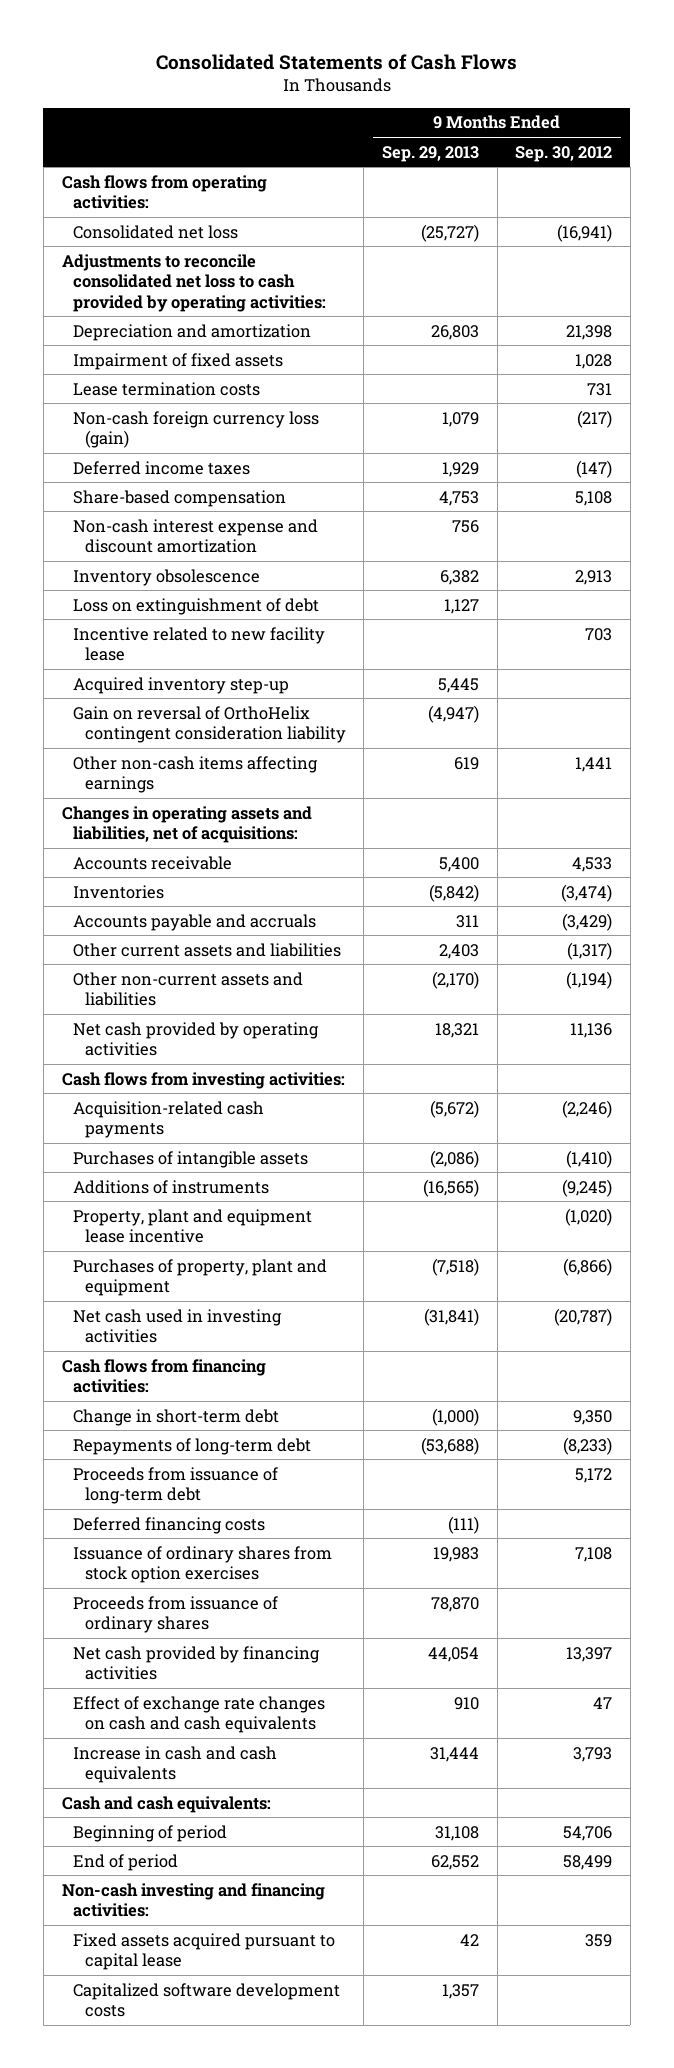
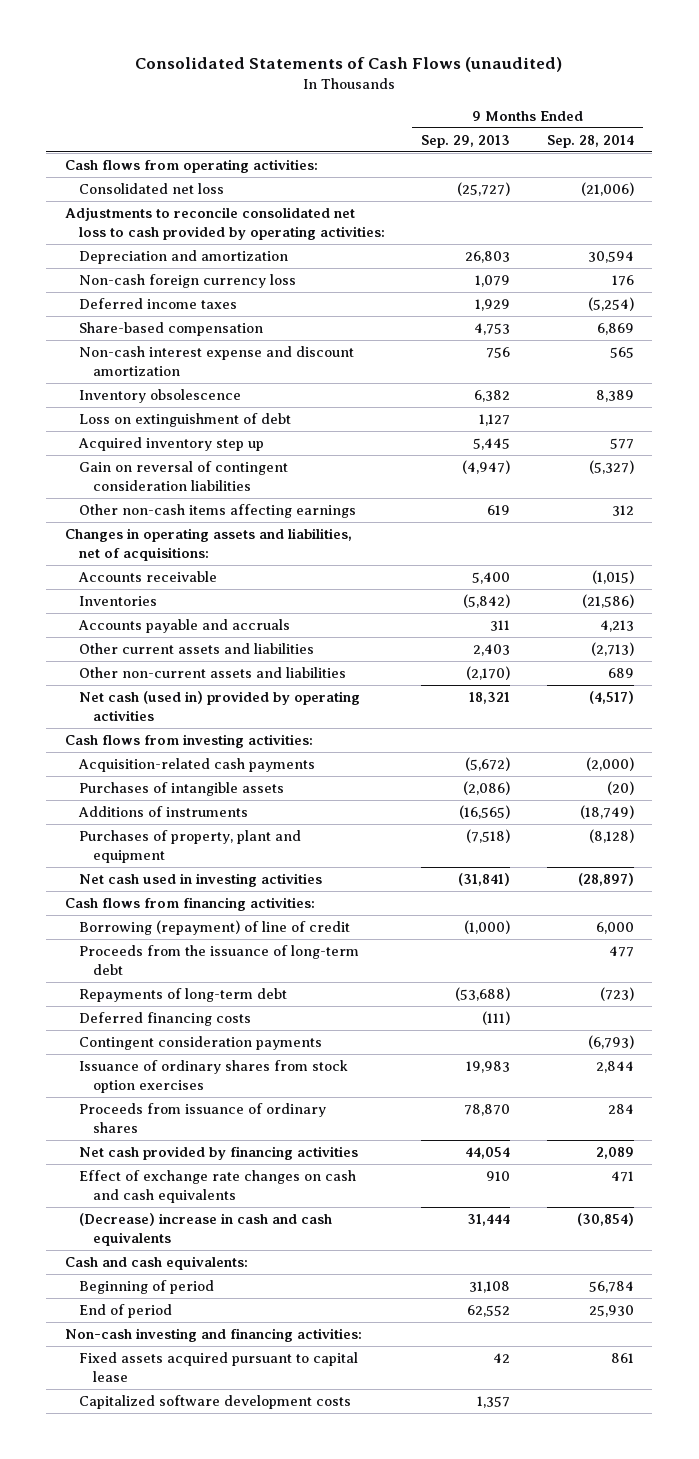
- Consolidated Statements of Cash Flows
+ Consolidated Statements of Cash Flows (unaudited)
- | 9 Months Ended Sep. 29, 2013 | 9 Months Ended Sep. 30, 2012
+ | 9 Months Ended Sep. 29, 2013 | 9 Months Ended Sep. 28, 2014
- Impairment of fixed assets | | 1,028
- Lease termination costs | | 731
- Non-cash foreign currency loss (gain) | 1,079 | (217)
+ Non-cash foreign currency loss | 1,079 | 176
- Incentive related to new facility lease | | 703
- Acquired inventory step-up | 5,445 |
- Gain on reversal of OrthoHelix contingent consideration liability | (4,947) |
+ Acquired inventory step up | 5,445 | 577
+ Gain on reversal of contingent consideration liabilities | (4,947) | (5,327)
- Net cash provided by operating activities | 18,321 | 11,136
+ Net cash (used in) provided by operating activities | 18,321 | (4,517)
- Property, plant and equipment lease incentive | | (1,020)
- Change in short-term debt | (1,000) | 9,350
+ Borrowing (repayment) of line of credit | (1,000) | 6,000
+ Proceeds from the issuance of long-term debt | | 477
- Proceeds from issuance of long-term debt | | 5,172
+ Contingent consideration payments | | (6,793)
- Increase in cash and cash equivalents | 31,444 | 3,793
+ (Decrease) increase in cash and cash equivalents | 31,444 | (30,854)

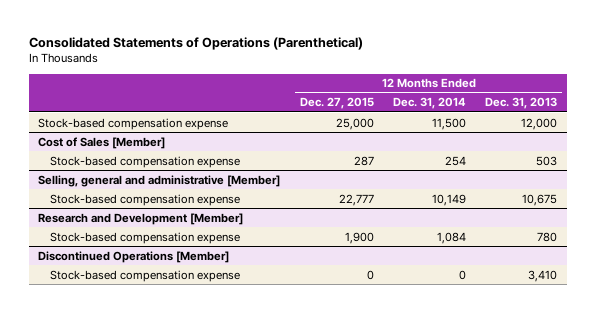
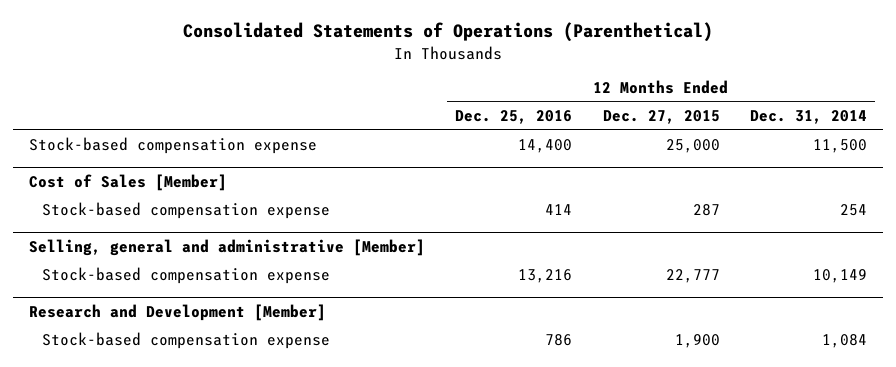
- | 12 Months Ended Dec. 27, 2015 | 12 Months Ended Dec. 31, 2014 | 12 Months Ended Dec. 31, 2013
+ | 12 Months Ended Dec. 25, 2016 | 12 Months Ended Dec. 27, 2015 | 12 Months Ended Dec. 31, 2014
- Discontinued Operations [Member]
- Stock-based compensation expense | 0 | 0 | 3,410

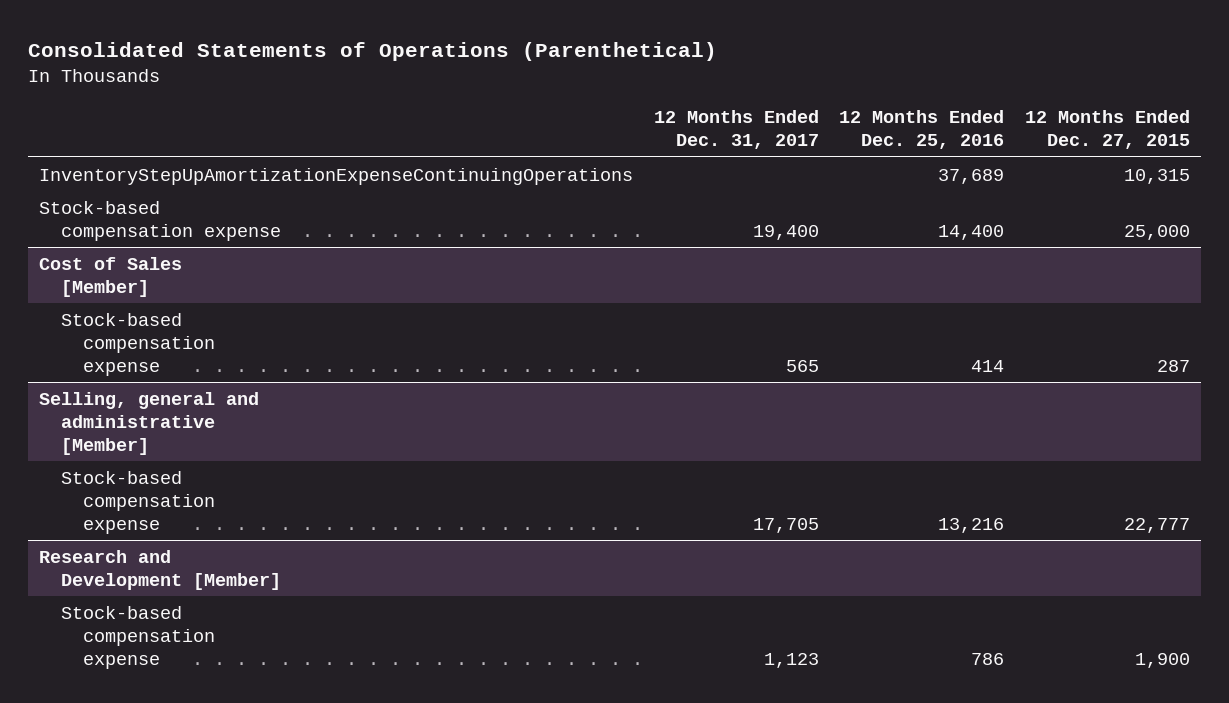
- | 12 Months Ended Dec. 25, 2016 | 12 Months Ended Dec. 27, 2015 | 12 Months Ended Dec. 31, 2014
+ | 12 Months Ended Dec. 31, 2017 | 12 Months Ended Dec. 25, 2016 | 12 Months Ended Dec. 27, 2015
+ InventoryStepUpAmortizationExpenseContinuingOperations | | 37,689 | 10,315

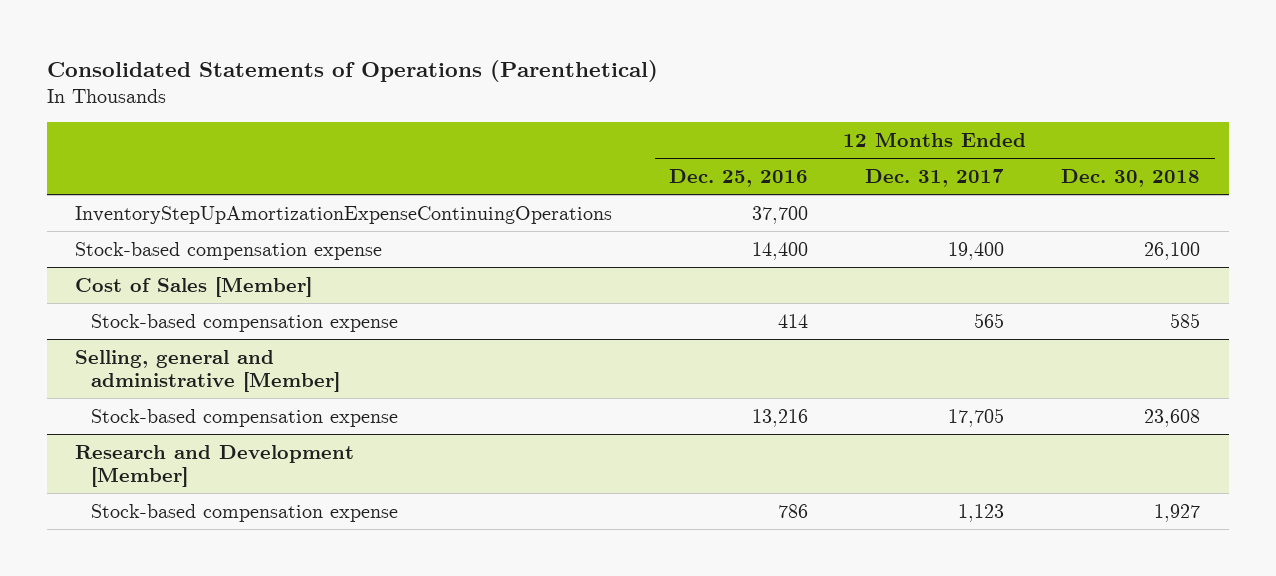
- | 12 Months Ended Dec. 31, 2017 | 12 Months Ended Dec. 25, 2016 | 12 Months Ended Dec. 27, 2015
+ | 12 Months Ended Dec. 25, 2016 | 12 Months Ended Dec. 31, 2017 | 12 Months Ended Dec. 30, 2018
- InventoryStepUpAmortizationExpenseContinuingOperations | | 37,689 | 10,315
+ InventoryStepUpAmortizationExpenseContinuingOperations | 37,700 | |

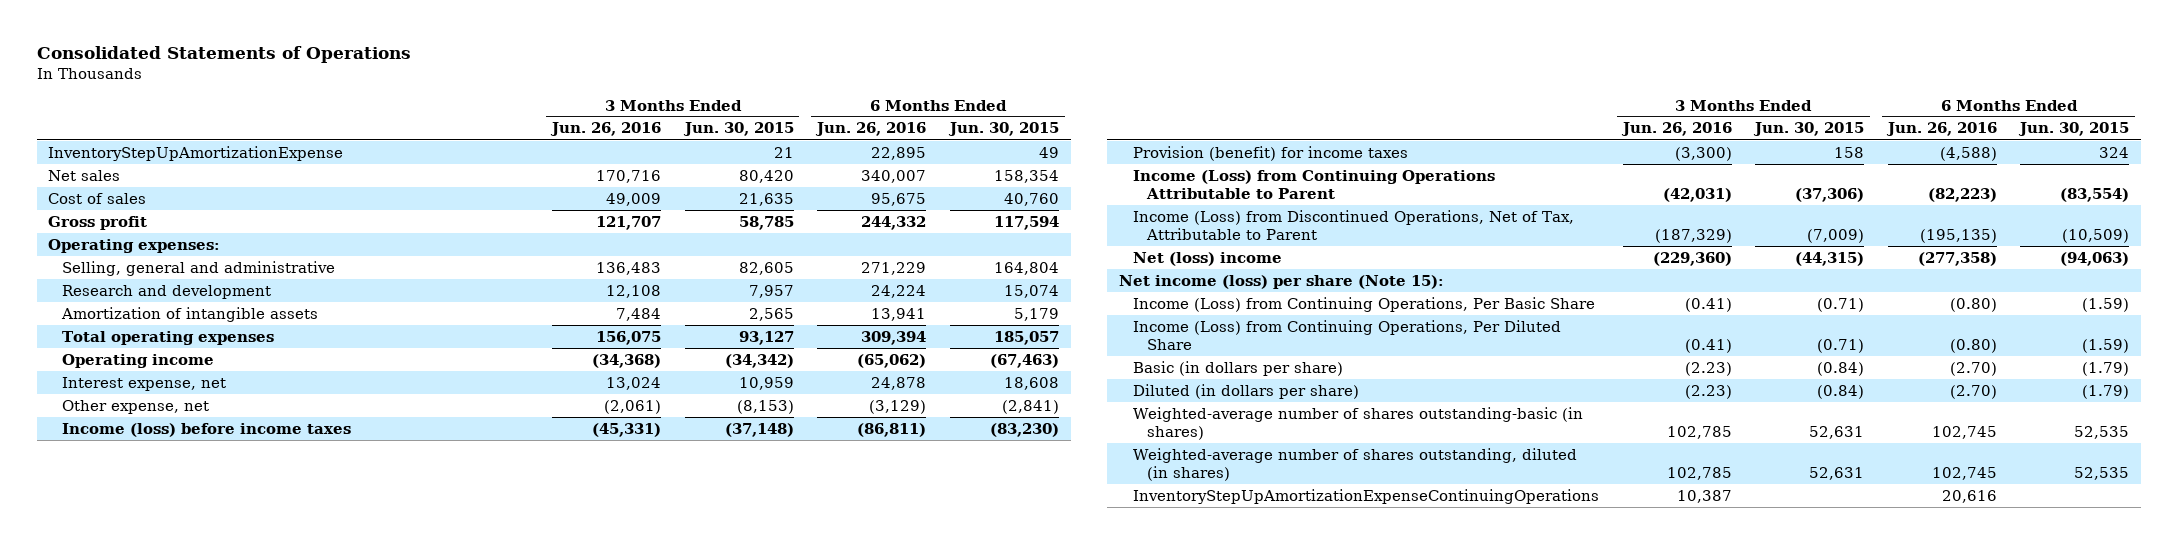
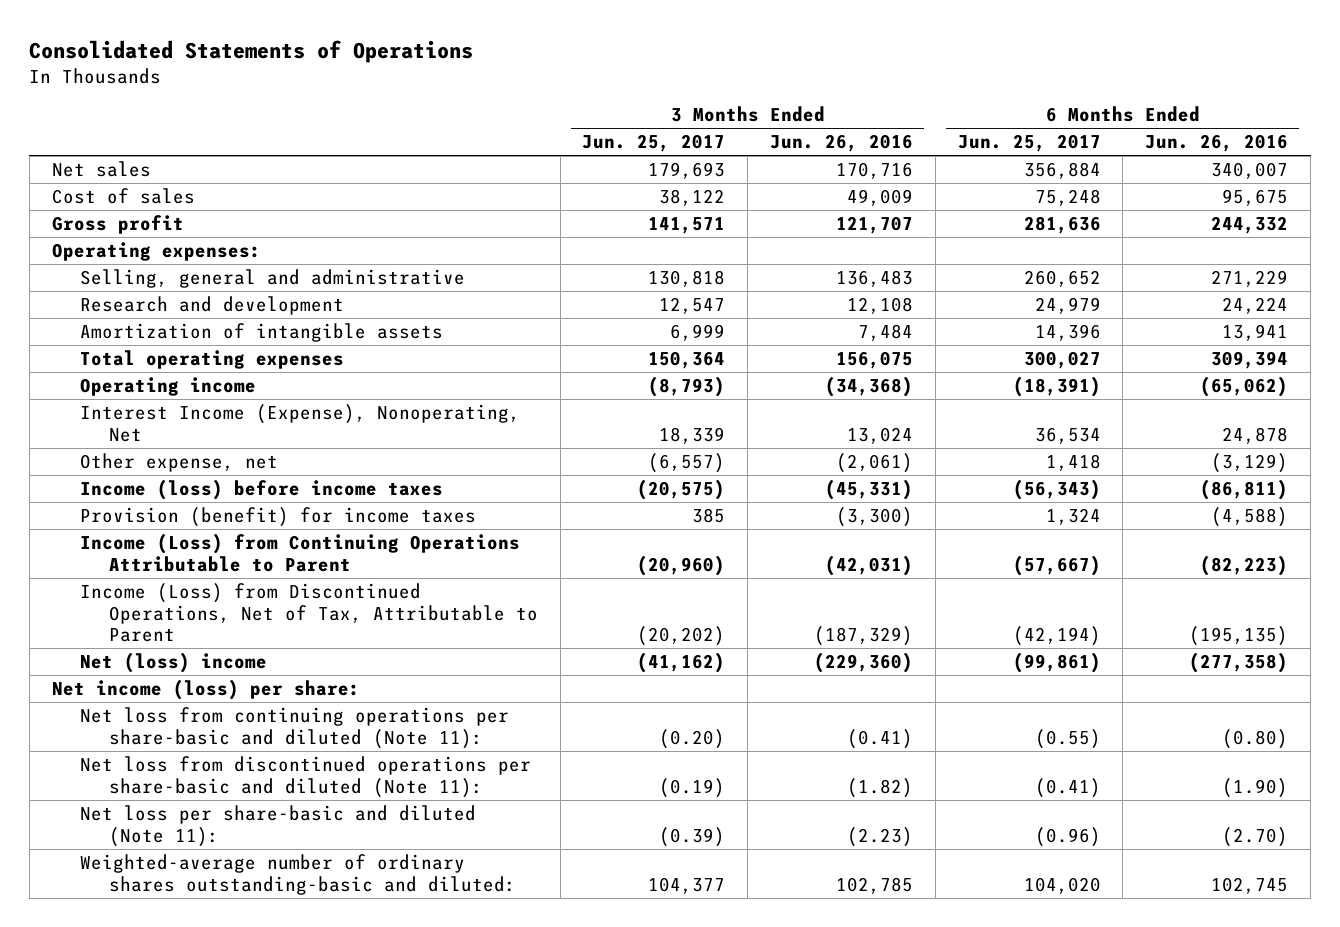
- | 3 Months Ended Jun. 26, 2016 | 3 Months Ended Jun. 30, 2015 | 6 Months Ended Jun. 26, 2016 | 6 Months Ended Jun. 30, 2015
+ | 3 Months Ended Jun. 25, 2017 | 3 Months Ended Jun. 26, 2016 | 6 Months Ended Jun. 25, 2017 | 6 Months Ended Jun. 26, 2016
- InventoryStepUpAmortizationExpense | | 21 | 22,895 | 49
- Interest expense, net | 13,024 | 10,959 | 24,878 | 18,608
+ Interest Income (Expense), Nonoperating, Net | 18,339 | 13,024 | 36,534 | 24,878
- Net income (loss) per share (Note 15):
- Income (Loss) from Continuing Operations, Per Basic Share | (0.41) | (0.71) | (0.80) | (1.59)
- Income (Loss) from Continuing Operations, Per Diluted Share | (0.41) | (0.71) | (0.80) | (1.59)
- Basic (in dollars per share) | (2.23) | (0.84) | (2.70) | (1.79)
- Diluted (in dollars per share) | (2.23) | (0.84) | (2.70) | (1.79)
- Weighted-average number of shares outstanding-basic (in shares) | 102,785 | 52,631 | 102,745 | 52,535
- Weighted-average number of shares outstanding, diluted (in shares) | 102,785 | 52,631 | 102,745 | 52,535
- InventoryStepUpAmortizationExpenseContinuingOperations | 10,387 | | 20,616 |
+ Net income (loss) per share:
+ Net loss from continuing operations per share-basic and diluted (Note 11): | (0.20) | (0.41) | (0.55) | (0.80)
+ Net loss from discontinued operations per share-basic and diluted (Note 11): | (0.19) | (1.82) | (0.41) | (1.90)
+ Net loss per share-basic and diluted (Note 11): | (0.39) | (2.23) | (0.96) | (2.70)
+ Weighted-average number of ordinary shares outstanding-basic and diluted: | 104,377 | 102,785 | 104,020 | 102,745

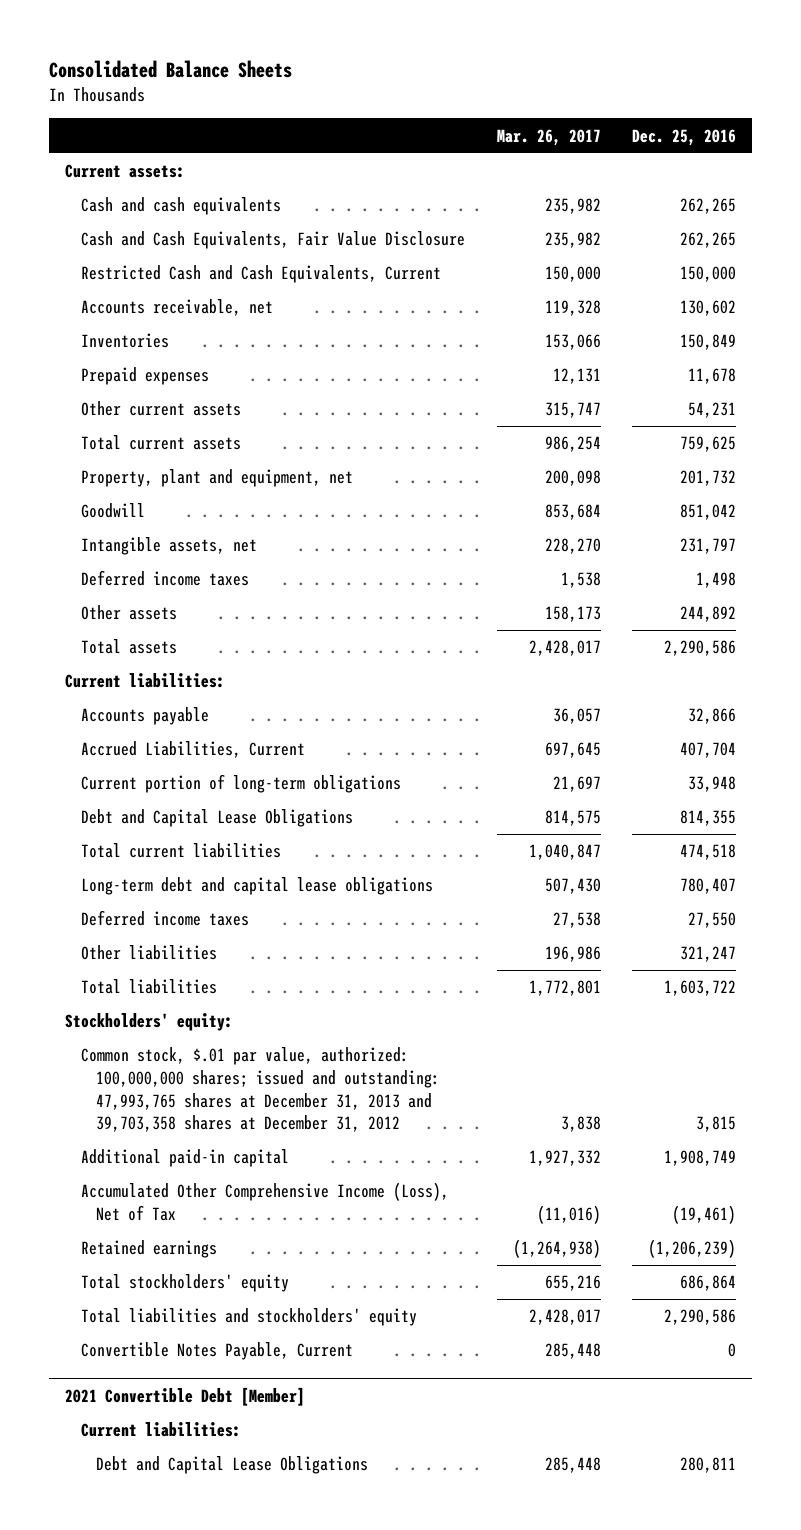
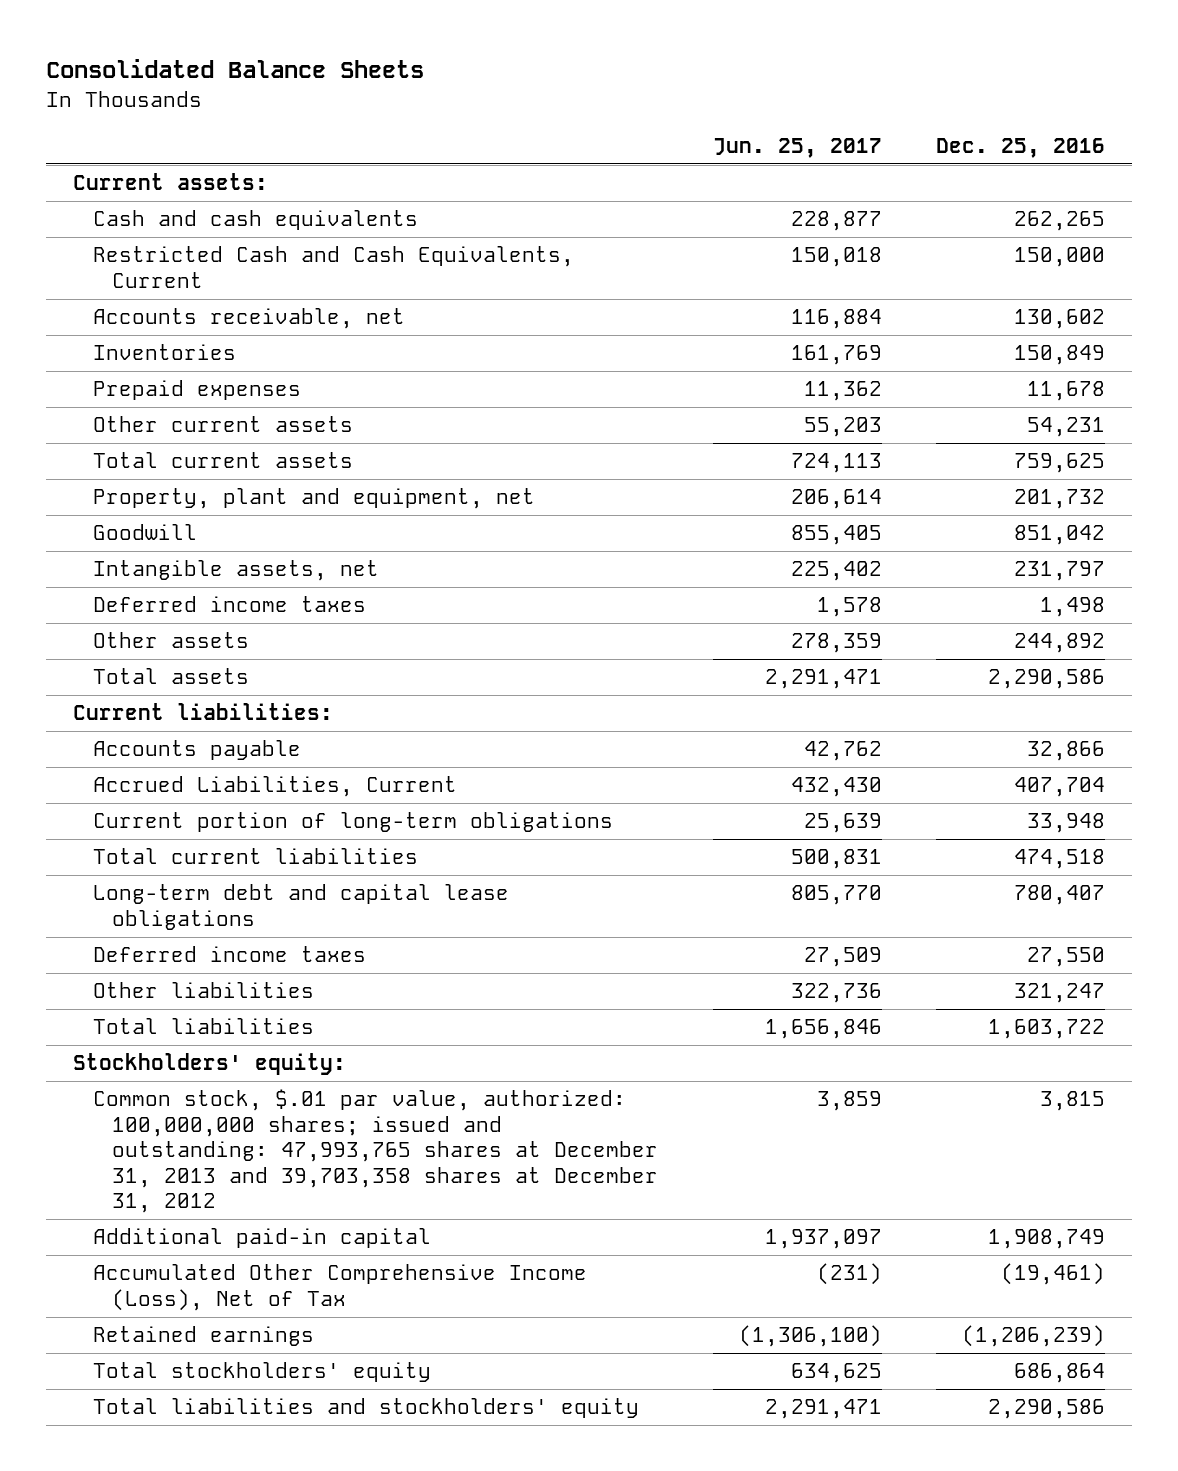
- | Mar. 26, 2017 | Dec. 25, 2016
+ | Jun. 25, 2017 | Dec. 25, 2016
- Cash and Cash Equivalents, Fair Value Disclosure | 235,982 | 262,265
- Debt and Capital Lease Obligations | 814,575 | 814,355
- Convertible Notes Payable, Current | 285,448 | 0
- 2021 Convertible Debt [Member]
- Current liabilities:
- Debt and Capital Lease Obligations | 285,448 | 280,811

